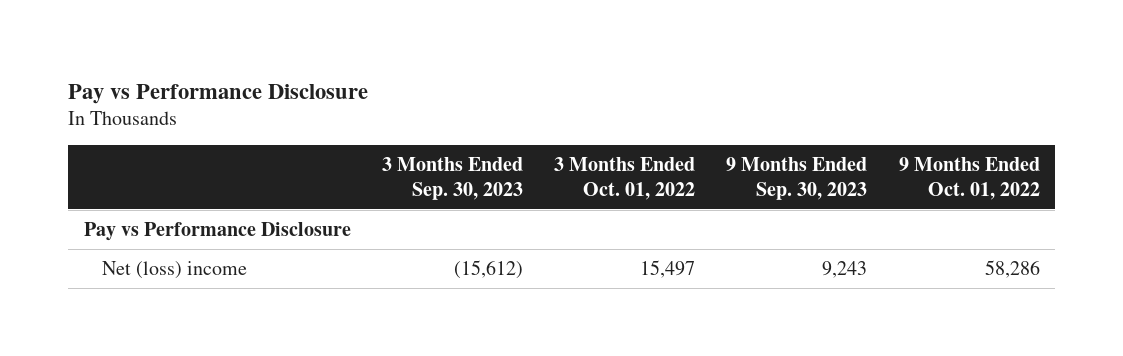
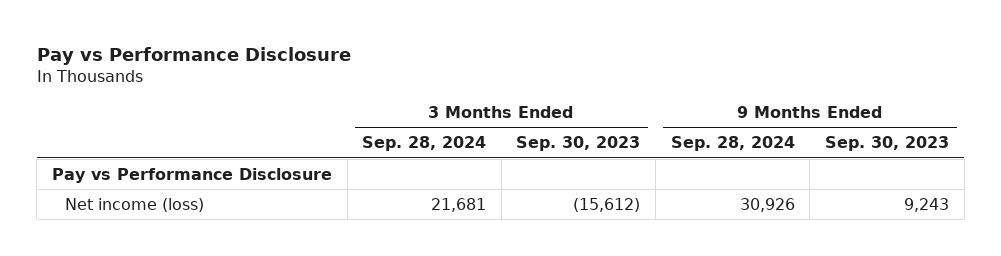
- | 3 Months Ended Sep. 30, 2023 | 3 Months Ended Oct. 01, 2022 | 9 Months Ended Sep. 30, 2023 | 9 Months Ended Oct. 01, 2022
+ | 3 Months Ended Sep. 28, 2024 | 3 Months Ended Sep. 30, 2023 | 9 Months Ended Sep. 28, 2024 | 9 Months Ended Sep. 30, 2023
- Net (loss) income | (15,612) | 15,497 | 9,243 | 58,286
+ Net income (loss) | 21,681 | (15,612) | 30,926 | 9,243

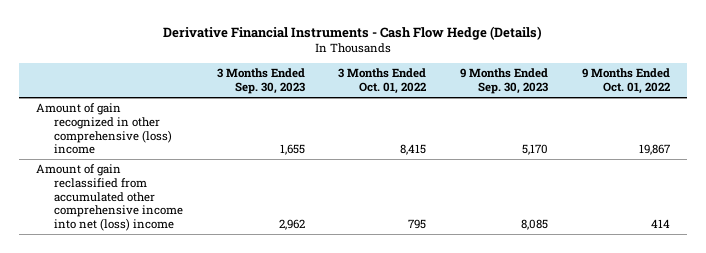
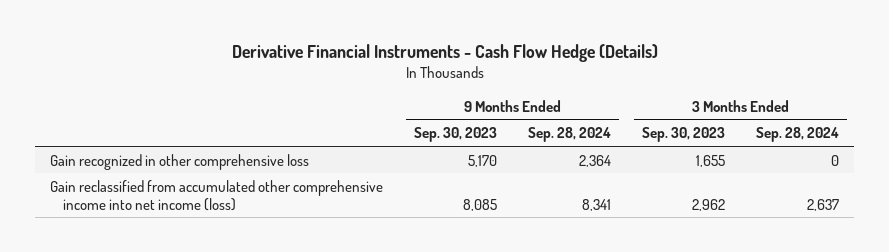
- | 3 Months Ended Sep. 30, 2023 | 3 Months Ended Oct. 01, 2022 | 9 Months Ended Sep. 30, 2023 | 9 Months Ended Oct. 01, 2022
+ | 9 Months Ended Sep. 30, 2023 | 9 Months Ended Sep. 28, 2024 | 3 Months Ended Sep. 30, 2023 | 3 Months Ended Sep. 28, 2024
- Amount of gain recognized in other comprehensive (loss) income | 1,655 | 8,415 | 5,170 | 19,867
- Amount of gain reclassified from accumulated other comprehensive income into net (loss) income | 2,962 | 795 | 8,085 | 414
+ Gain recognized in other comprehensive loss | 5,170 | 2,364 | 1,655 | 0
+ Gain reclassified from accumulated other comprehensive income into net income (loss) | 8,085 | 8,341 | 2,962 | 2,637

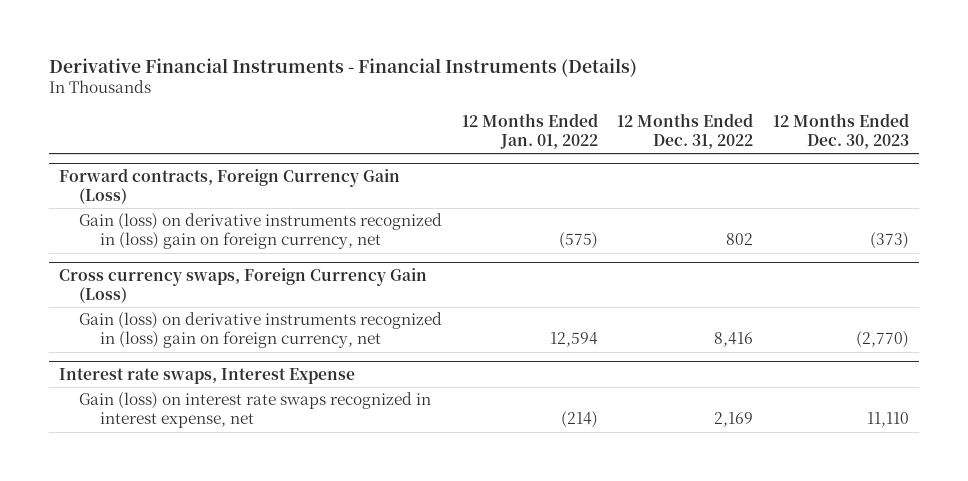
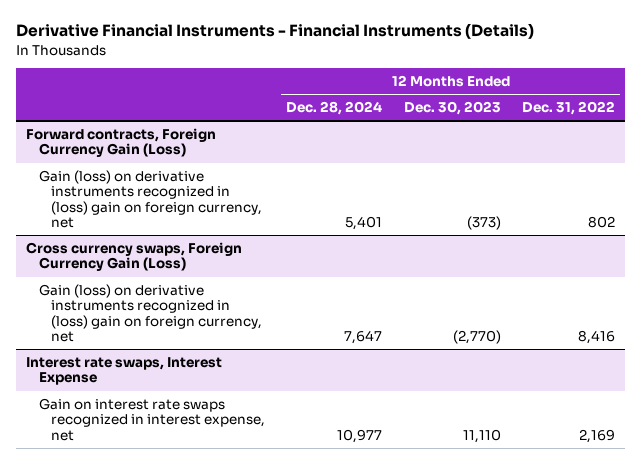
- | 12 Months Ended Jan. 01, 2022 | 12 Months Ended Dec. 31, 2022 | 12 Months Ended Dec. 30, 2023
+ | 12 Months Ended Dec. 28, 2024 | 12 Months Ended Dec. 30, 2023 | 12 Months Ended Dec. 31, 2022
@ Interest rate swaps, Interest Expense
- Gain (loss) on interest rate swaps recognized in interest expense, net | (214) | 2,169 | 11,110
+ Gain on interest rate swaps recognized in interest expense, net | 10,977 | 11,110 | 2,169

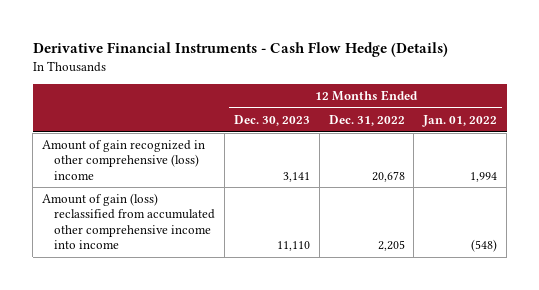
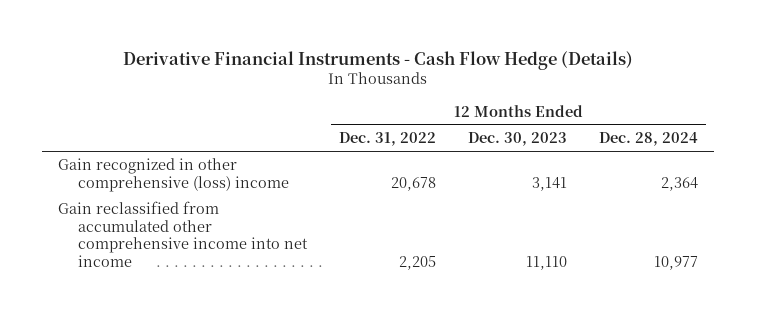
- | 12 Months Ended Dec. 30, 2023 | 12 Months Ended Dec. 31, 2022 | 12 Months Ended Jan. 01, 2022
+ | 12 Months Ended Dec. 31, 2022 | 12 Months Ended Dec. 30, 2023 | 12 Months Ended Dec. 28, 2024
- Amount of gain recognized in other comprehensive (loss) income | 3,141 | 20,678 | 1,994
- Amount of gain (loss) reclassified from accumulated other comprehensive income into income | 11,110 | 2,205 | (548)
+ Gain recognized in other comprehensive (loss) income | 20,678 | 3,141 | 2,364
+ Gain reclassified from accumulated other comprehensive income into net income | 2,205 | 11,110 | 10,977

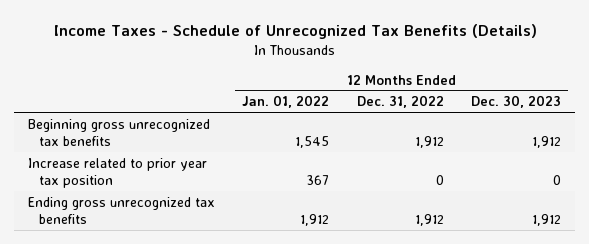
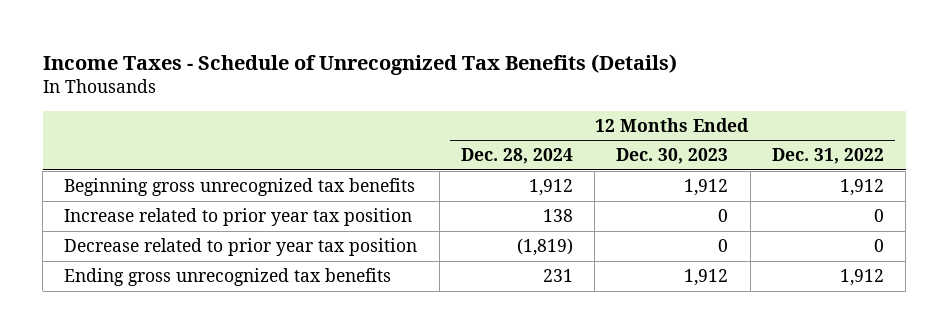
- | 12 Months Ended Jan. 01, 2022 | 12 Months Ended Dec. 31, 2022 | 12 Months Ended Dec. 30, 2023
+ | 12 Months Ended Dec. 28, 2024 | 12 Months Ended Dec. 30, 2023 | 12 Months Ended Dec. 31, 2022
+ Decrease related to prior year tax position | (1,819) | 0 | 0

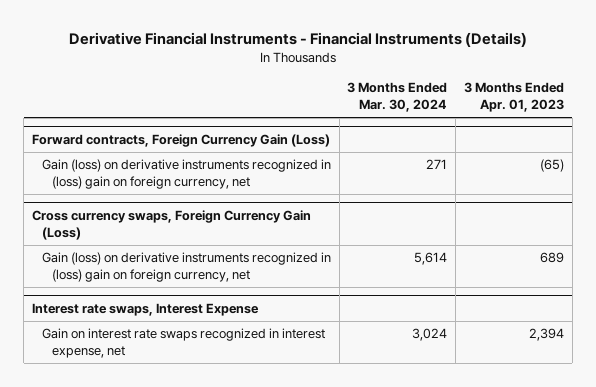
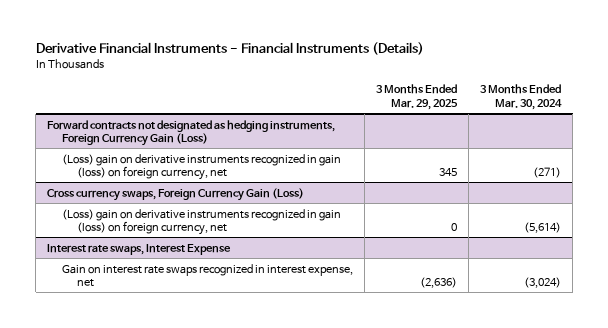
- | 3 Months Ended Mar. 30, 2024 | 3 Months Ended Apr. 01, 2023
+ | 3 Months Ended Mar. 29, 2025 | 3 Months Ended Mar. 30, 2024
- Forward contracts, Foreign Currency Gain (Loss)
- Gain (loss) on derivative instruments recognized in (loss) gain on foreign currency, net | 271 | (65)
+ Forward contracts not designated as hedging instruments, Foreign Currency Gain (Loss)
+ (Loss) gain on derivative instruments recognized in gain (loss) on foreign currency, net | 345 | (271)
@ Cross currency swaps, Foreign Currency Gain (Loss)
- Gain (loss) on derivative instruments recognized in (loss) gain on foreign currency, net | 5,614 | 689
+ (Loss) gain on derivative instruments recognized in gain (loss) on foreign currency, net | 0 | (5,614)
@ Interest rate swaps, Interest Expense
- Gain on interest rate swaps recognized in interest expense, net | 3,024 | 2,394
+ Gain on interest rate swaps recognized in interest expense, net | (2,636) | (3,024)

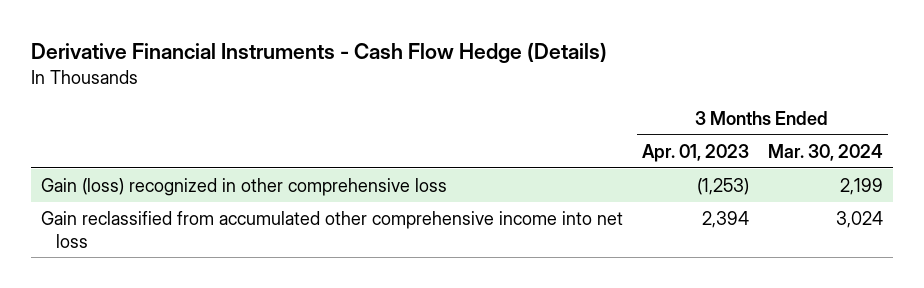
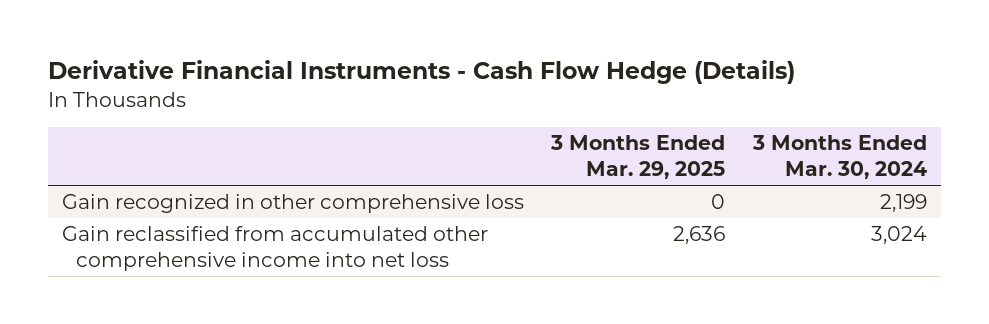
- | 3 Months Ended Apr. 01, 2023 | 3 Months Ended Mar. 30, 2024
+ | 3 Months Ended Mar. 29, 2025 | 3 Months Ended Mar. 30, 2024
- Gain (loss) recognized in other comprehensive loss | (1,253) | 2,199
+ Gain recognized in other comprehensive loss | 0 | 2,199

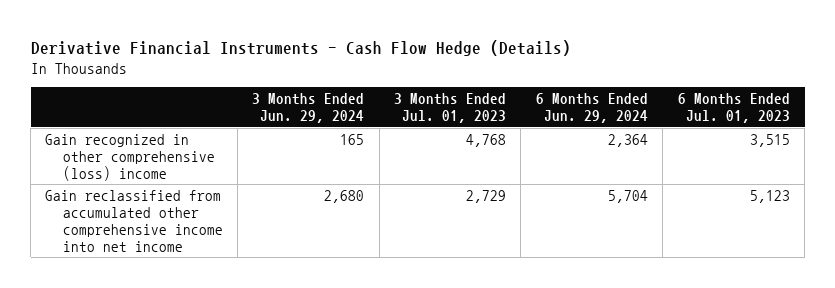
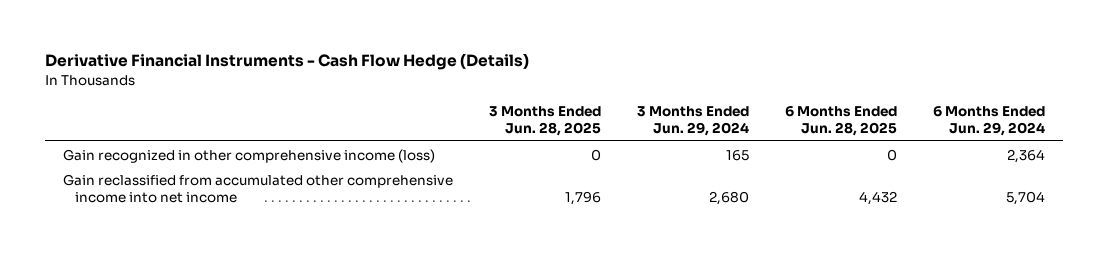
- | 3 Months Ended Jun. 29, 2024 | 3 Months Ended Jul. 01, 2023 | 6 Months Ended Jun. 29, 2024 | 6 Months Ended Jul. 01, 2023
+ | 3 Months Ended Jun. 28, 2025 | 3 Months Ended Jun. 29, 2024 | 6 Months Ended Jun. 28, 2025 | 6 Months Ended Jun. 29, 2024
- Gain recognized in other comprehensive (loss) income | 165 | 4,768 | 2,364 | 3,515
+ Gain recognized in other comprehensive income (loss) | 0 | 165 | 0 | 2,364

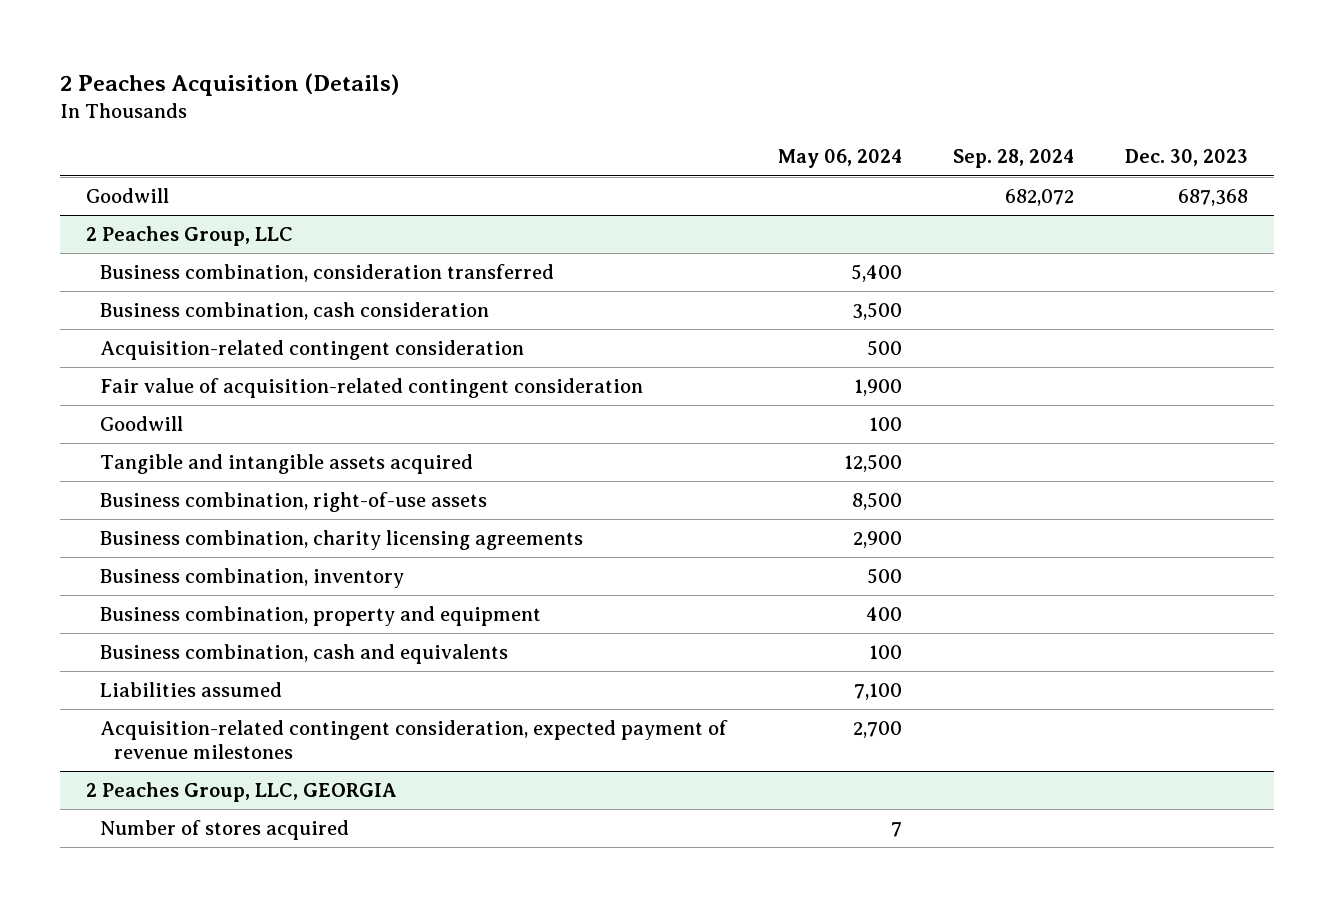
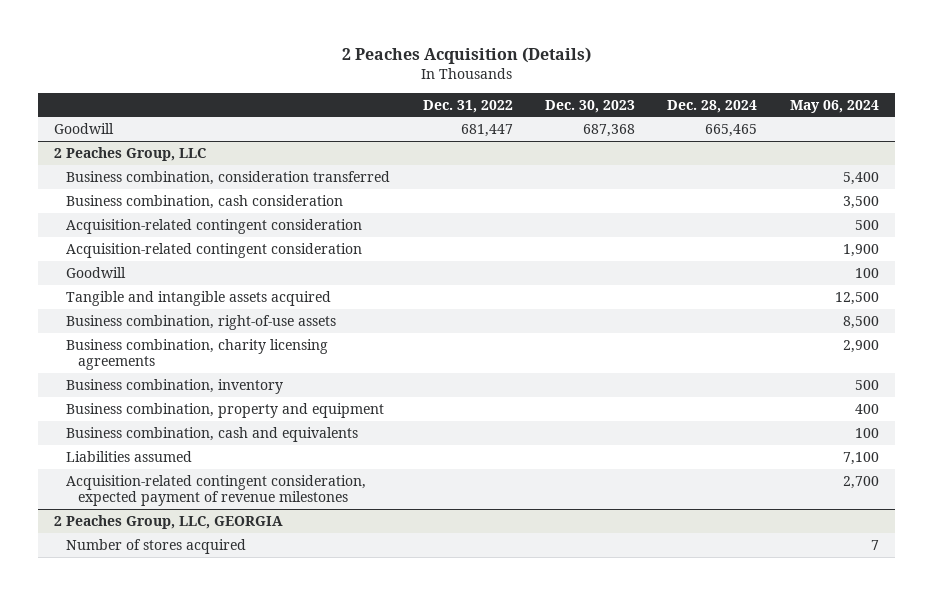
- | May 06, 2024 | Sep. 28, 2024 | Dec. 30, 2023
+ | Dec. 31, 2022 | Dec. 30, 2023 | Dec. 28, 2024 | May 06, 2024
@ 2 Peaches Group, LLC
- Fair value of acquisition-related contingent consideration | 1,900 | |
+ Acquisition-related contingent consideration | | | | 1,900

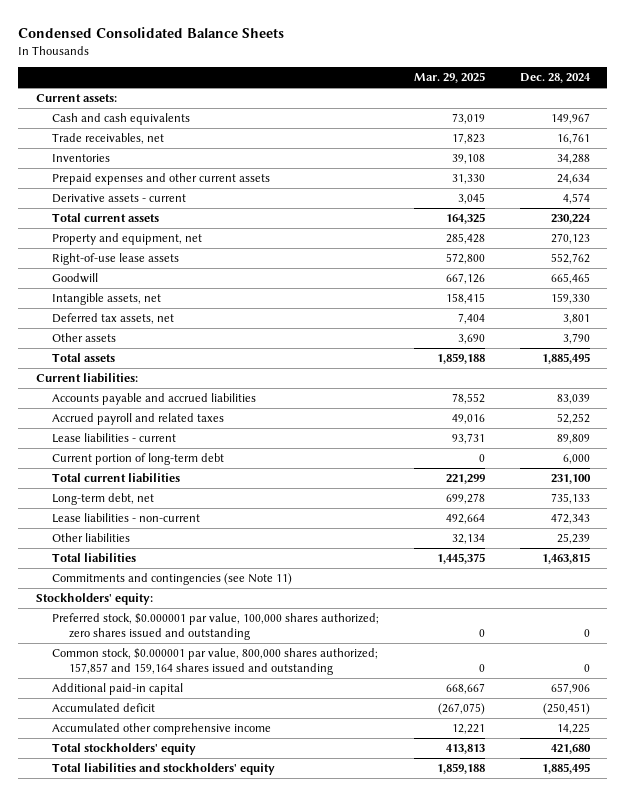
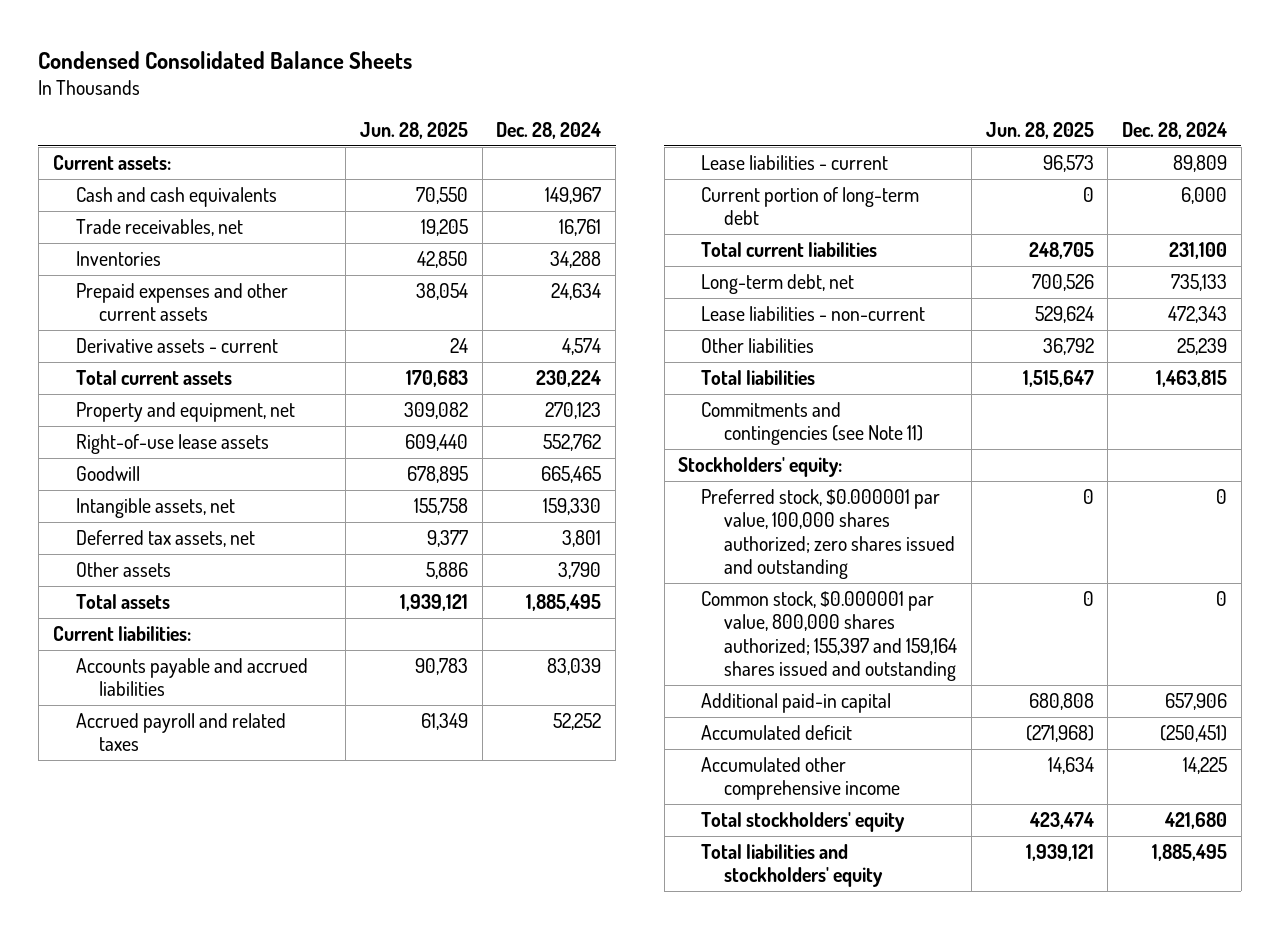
- | Mar. 29, 2025 | Dec. 28, 2024
+ | Jun. 28, 2025 | Dec. 28, 2024
- Common stock, $0.000001 par value, 800,000 shares authorized; 157,857 and 159,164 shares issued and outstanding | 0 | 0
+ Common stock, $0.000001 par value, 800,000 shares authorized; 155,397 and 159,164 shares issued and outstanding | 0 | 0

